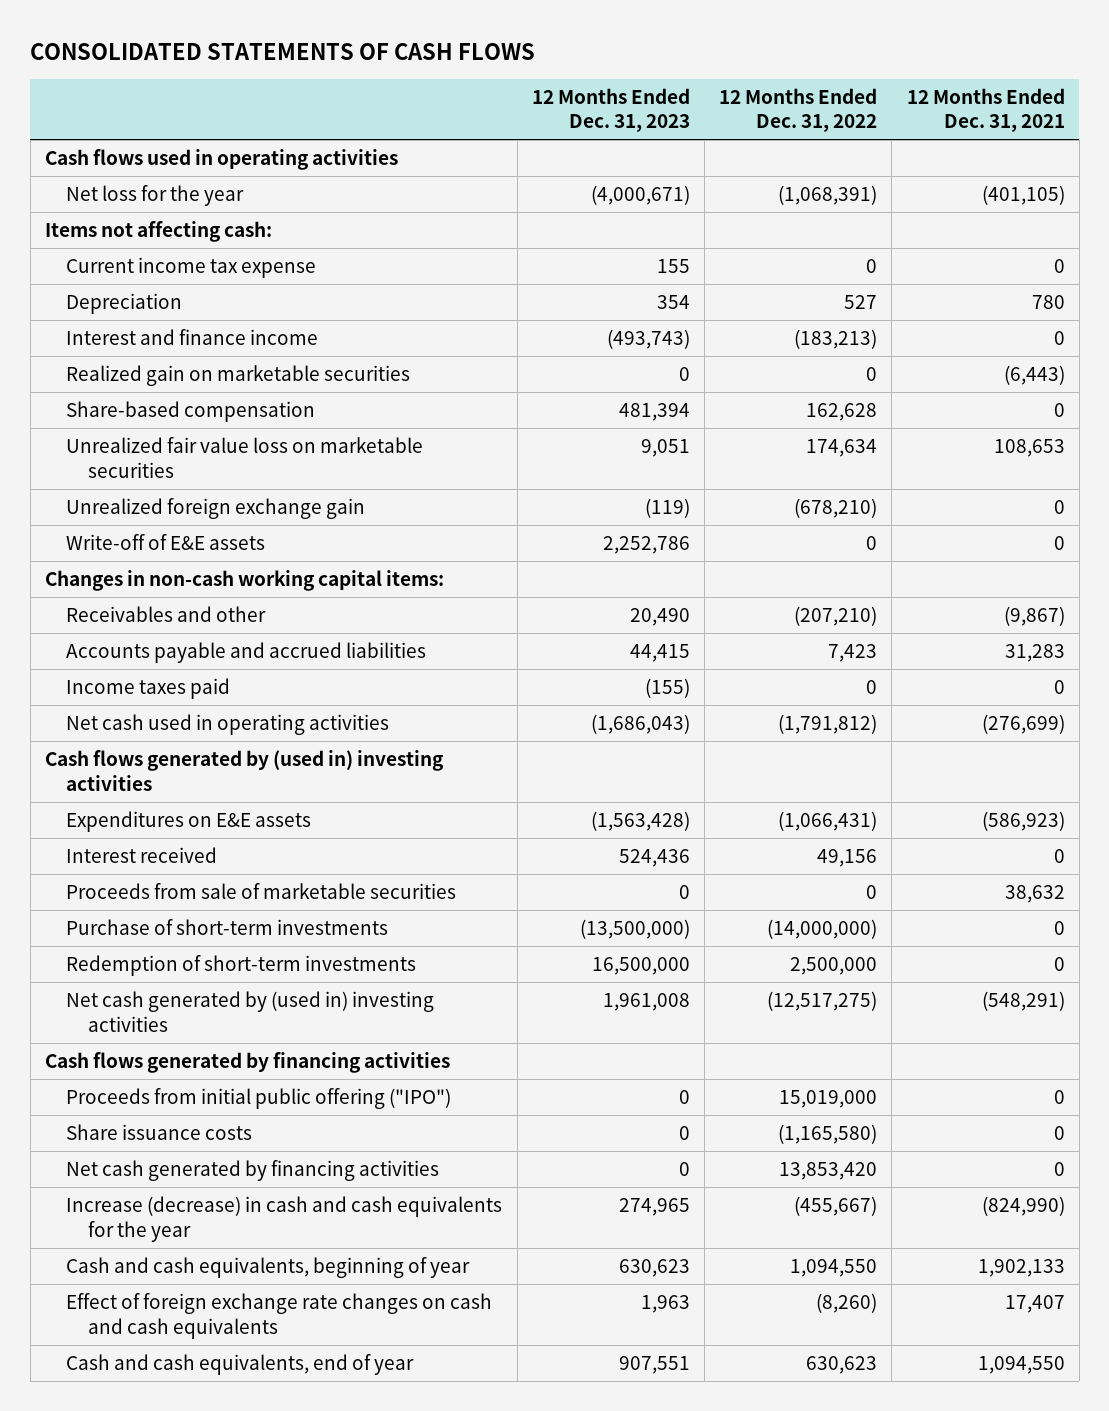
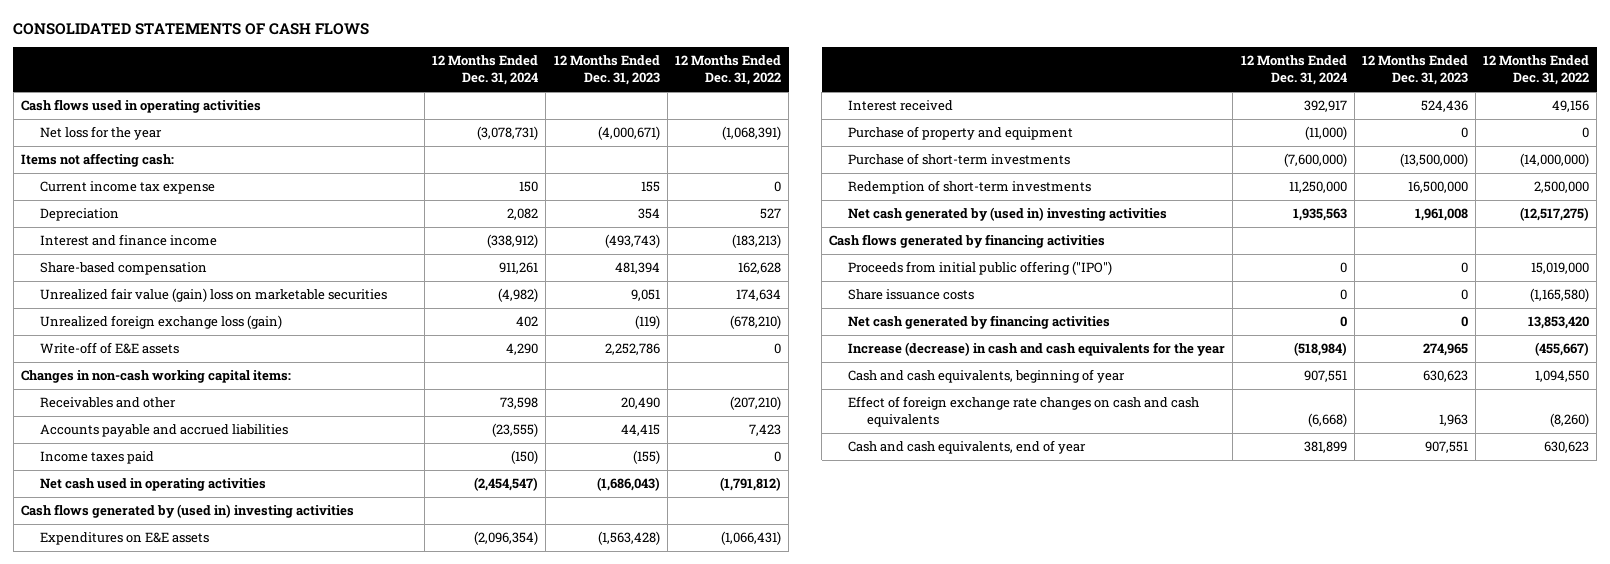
- | 12 Months Ended Dec. 31, 2023 | 12 Months Ended Dec. 31, 2022 | 12 Months Ended Dec. 31, 2021
+ | 12 Months Ended Dec. 31, 2024 | 12 Months Ended Dec. 31, 2023 | 12 Months Ended Dec. 31, 2022
- Realized gain on marketable securities | 0 | 0 | (6,443)
- Unrealized fair value loss on marketable securities | 9,051 | 174,634 | 108,653
- Unrealized foreign exchange gain | (119) | (678,210) | 0
+ Unrealized fair value (gain) loss on marketable securities | (4,982) | 9,051 | 174,634
+ Unrealized foreign exchange loss (gain) | 402 | (119) | (678,210)
- Proceeds from sale of marketable securities | 0 | 0 | 38,632
+ Purchase of property and equipment | (11,000) | 0 | 0

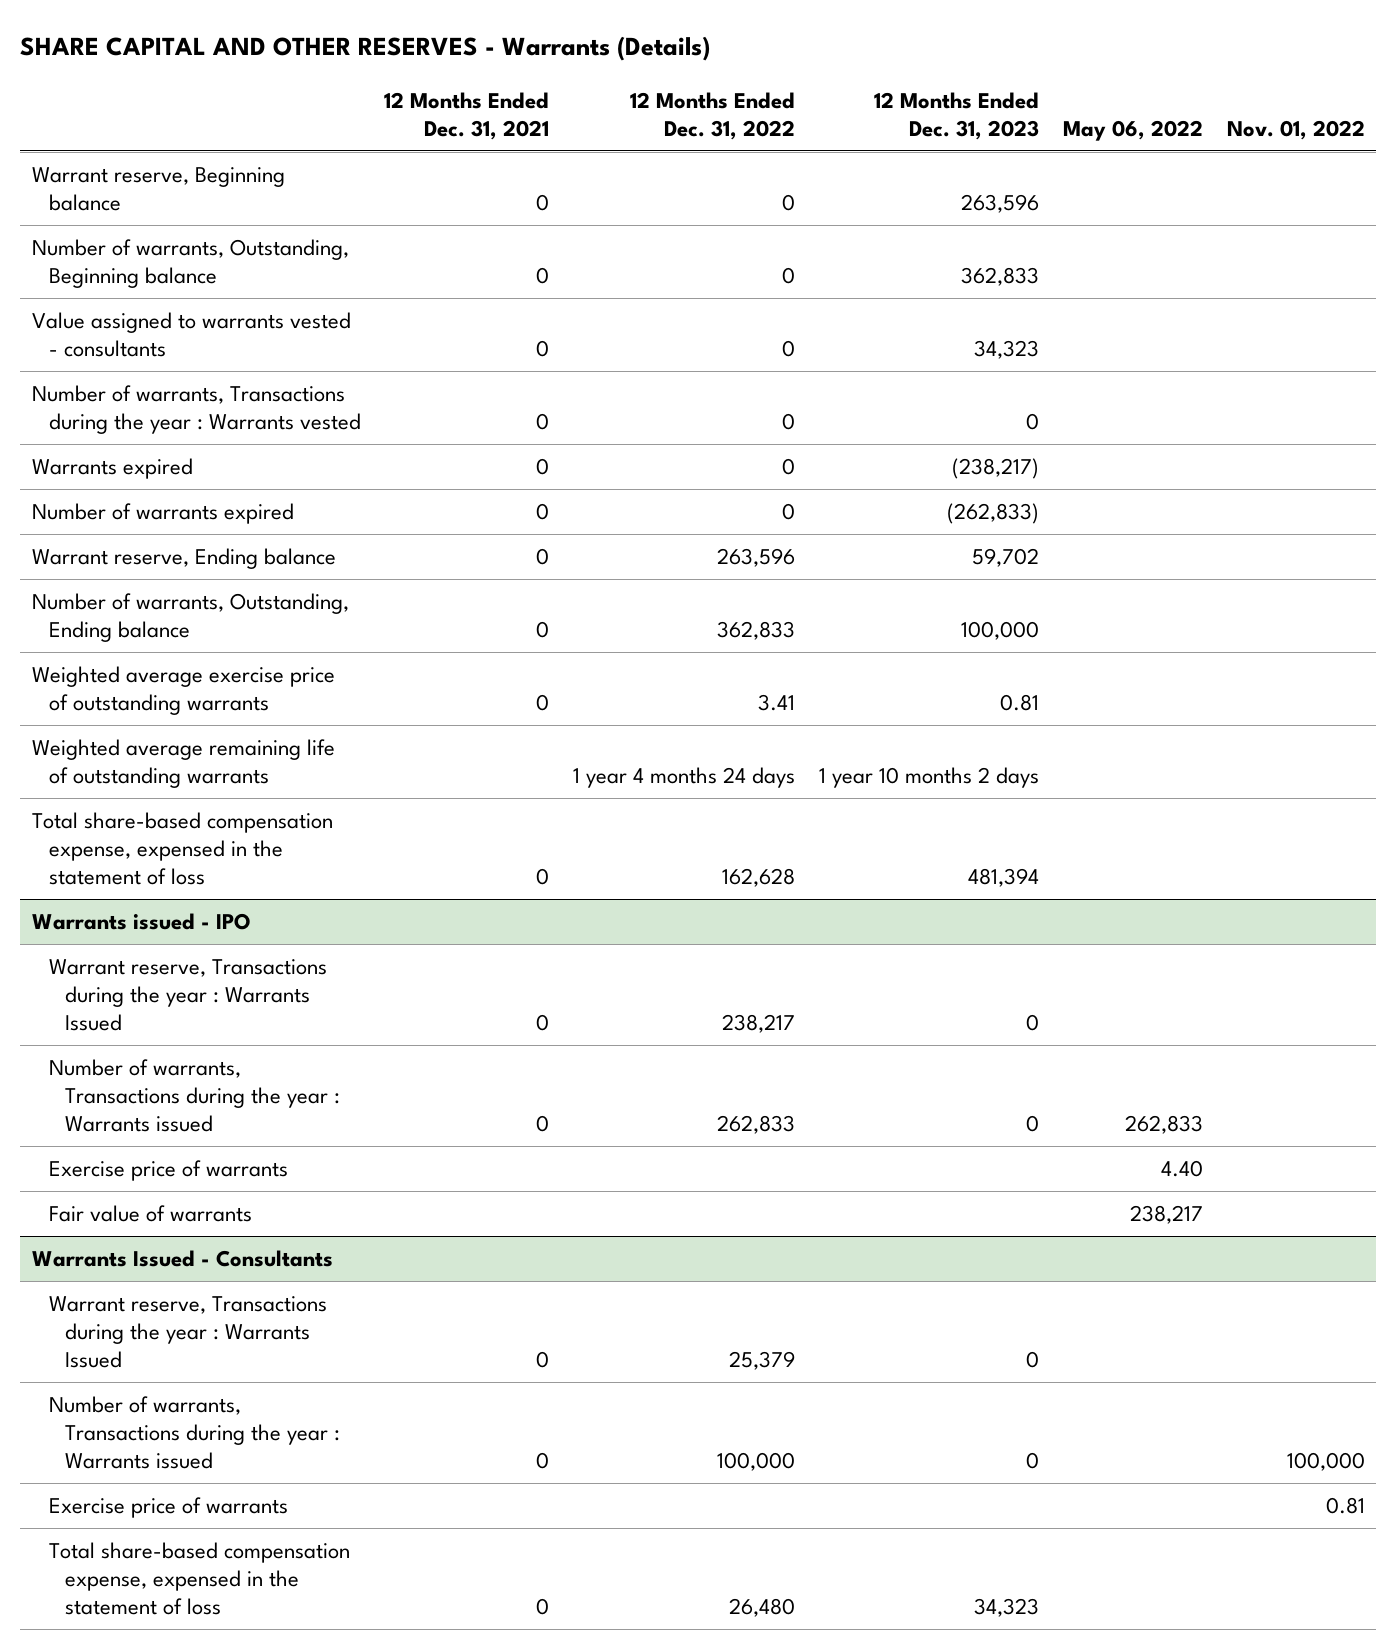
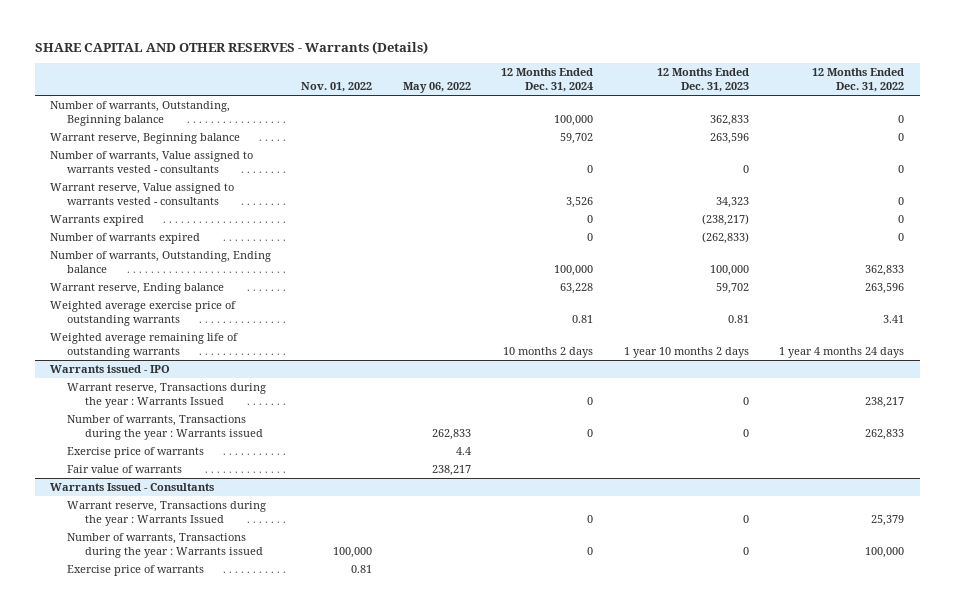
- | 12 Months Ended Dec. 31, 2021 | 12 Months Ended Dec. 31, 2022 | 12 Months Ended Dec. 31, 2023 | May 06, 2022 | Nov. 01, 2022
+ | Nov. 01, 2022 | May 06, 2022 | 12 Months Ended Dec. 31, 2024 | 12 Months Ended Dec. 31, 2023 | 12 Months Ended Dec. 31, 2022
- Value assigned to warrants vested - consultants | 0 | 0 | 34,323 | |
- Number of warrants, Transactions during the year : Warrants vested | 0 | 0 | 0 | |
moved down: Warrant reserve, Beginning balance | | | 59,702 | 263,596 | 0
+ Number of warrants, Value assigned to warrants vested - consultants | | | 0 | 0 | 0
+ Warrant reserve, Value assigned to warrants vested - consultants | | | 3,526 | 34,323 | 0
moved down: Warrant reserve, Ending balance | | | 63,228 | 59,702 | 263,596
- Total share-based compensation expense, expensed in the statement of loss | 0 | 162,628 | 481,394 | |
@ Warrants issued - IPO
- Exercise price of warrants | | | | 4.40 |
+ Exercise price of warrants | | 4.4 | | |
@ Warrants Issued - Consultants
- Total share-based compensation expense, expensed in the statement of loss | 0 | 26,480 | 34,323 | |

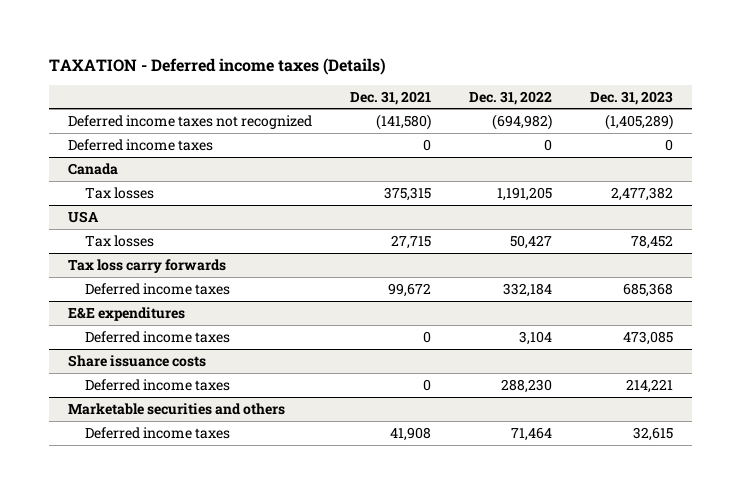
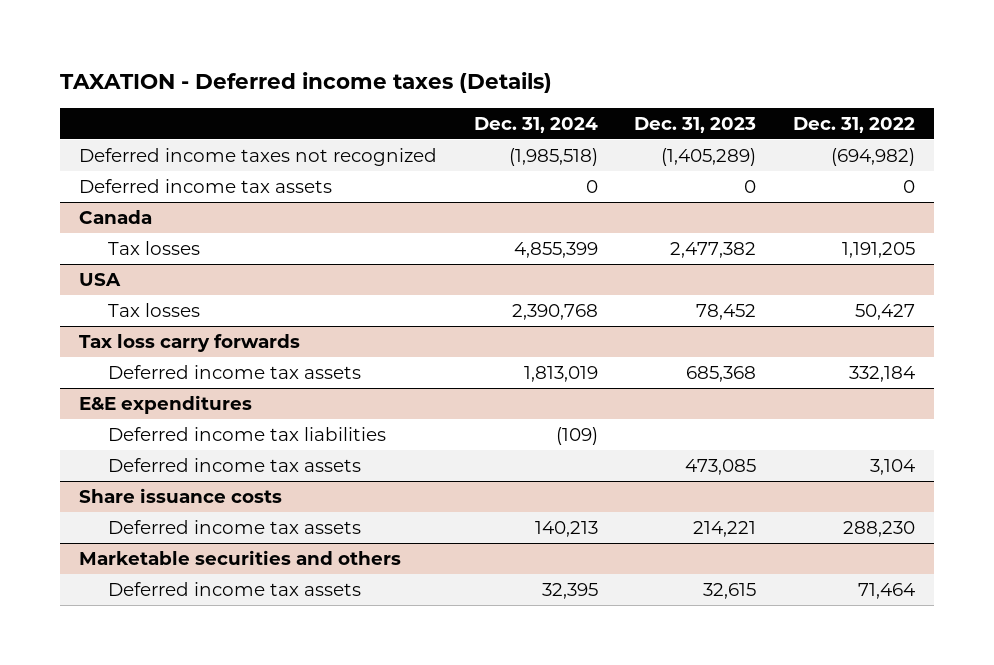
- | Dec. 31, 2021 | Dec. 31, 2022 | Dec. 31, 2023
+ | Dec. 31, 2024 | Dec. 31, 2023 | Dec. 31, 2022
- Deferred income taxes | 0 | 0 | 0
+ Deferred income tax assets | 0 | 0 | 0
@ Tax loss carry forwards
- Deferred income taxes | 99,672 | 332,184 | 685,368
+ Deferred income tax assets | 1,813,019 | 685,368 | 332,184
@ E&E expenditures
- Deferred income taxes | 0 | 3,104 | 473,085
+ Deferred income tax liabilities | (109) | |
+ Deferred income tax assets | | 473,085 | 3,104
@ Share issuance costs
- Deferred income taxes | 0 | 288,230 | 214,221
+ Deferred income tax assets | 140,213 | 214,221 | 288,230
@ Marketable securities and others
- Deferred income taxes | 41,908 | 71,464 | 32,615
+ Deferred income tax assets | 32,395 | 32,615 | 71,464

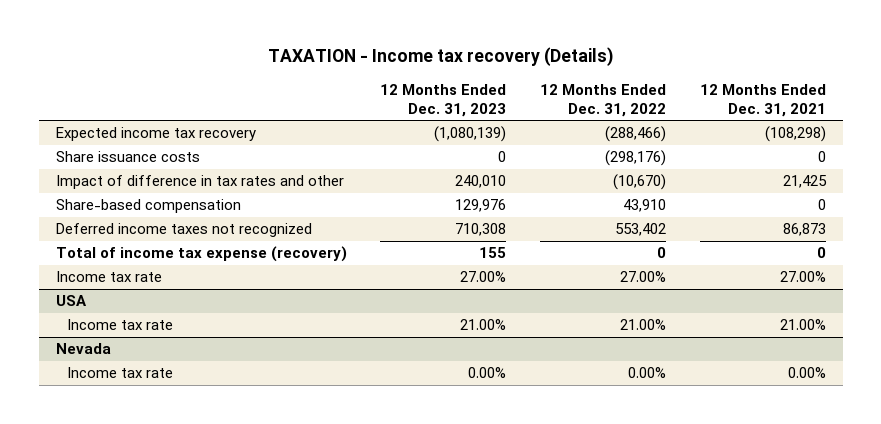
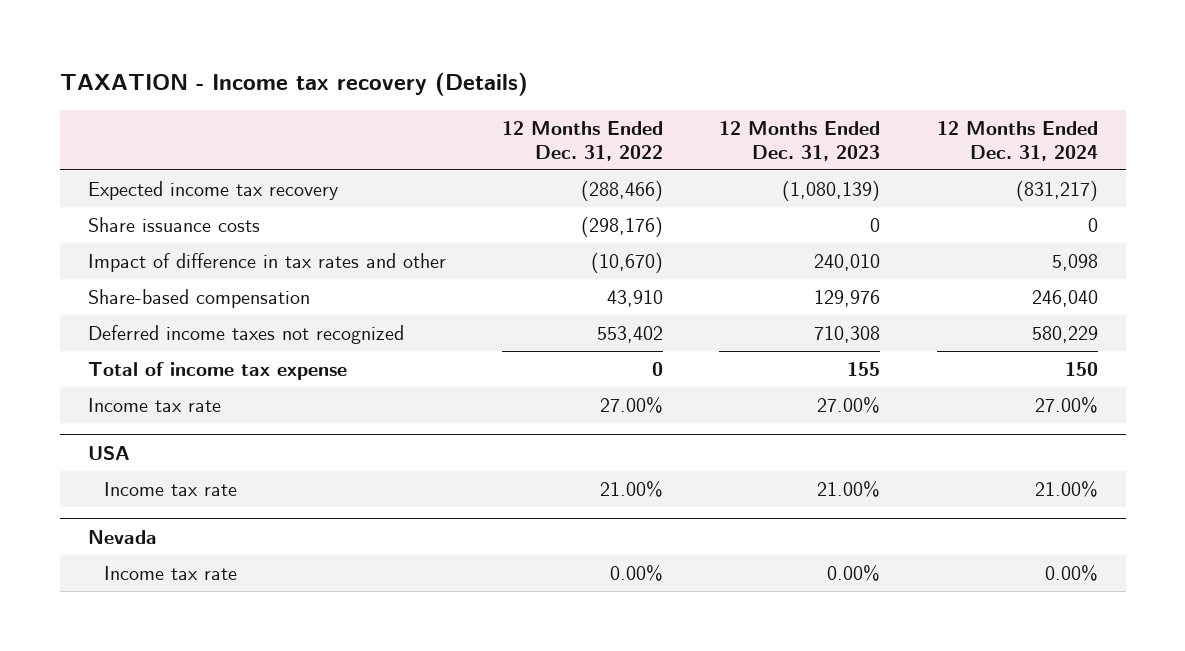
- | 12 Months Ended Dec. 31, 2023 | 12 Months Ended Dec. 31, 2022 | 12 Months Ended Dec. 31, 2021
+ | 12 Months Ended Dec. 31, 2022 | 12 Months Ended Dec. 31, 2023 | 12 Months Ended Dec. 31, 2024
- Total of income tax expense (recovery) | 155 | 0 | 0
+ Total of income tax expense | 0 | 155 | 150

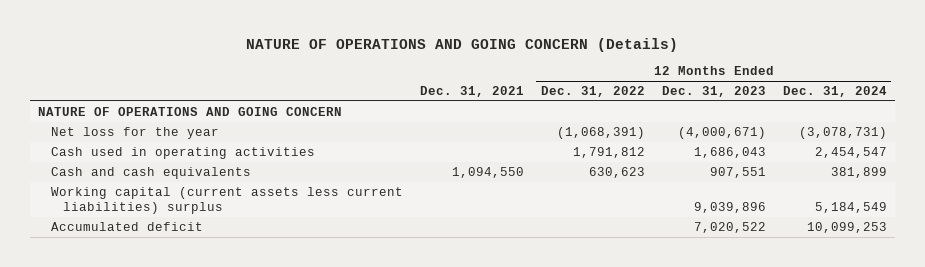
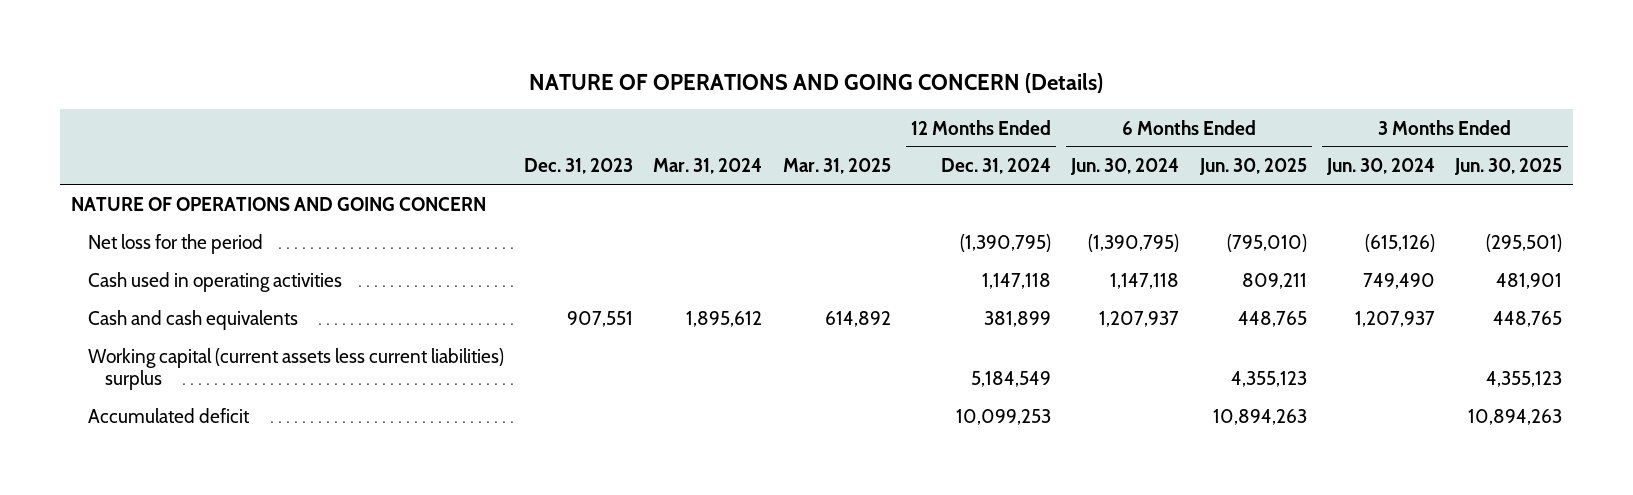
- | Dec. 31, 2021 | 12 Months Ended Dec. 31, 2022 | 12 Months Ended Dec. 31, 2023 | 12 Months Ended Dec. 31, 2024
+ | Dec. 31, 2023 | Mar. 31, 2024 | Mar. 31, 2025 | 12 Months Ended Dec. 31, 2024 | 6 Months Ended Jun. 30, 2024 | 6 Months Ended Jun. 30, 2025 | 3 Months Ended Jun. 30, 2024 | 3 Months Ended Jun. 30, 2025
- Net loss for the year | | (1,068,391) | (4,000,671) | (3,078,731)
- Cash used in operating activities | | 1,791,812 | 1,686,043 | 2,454,547
+ Net loss for the period | | | | (1,390,795) | (1,390,795) | (795,010) | (615,126) | (295,501)
+ Cash used in operating activities | | | | 1,147,118 | 1,147,118 | 809,211 | 749,490 | 481,901

